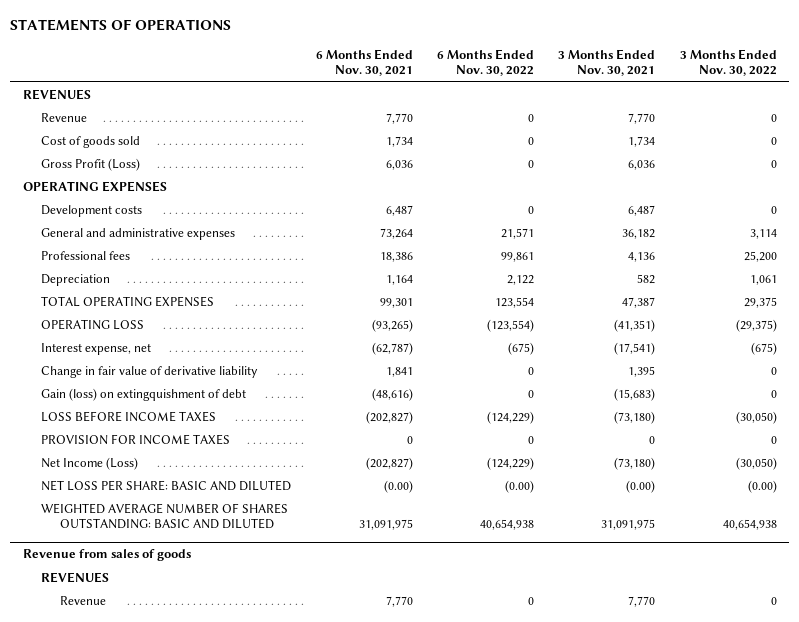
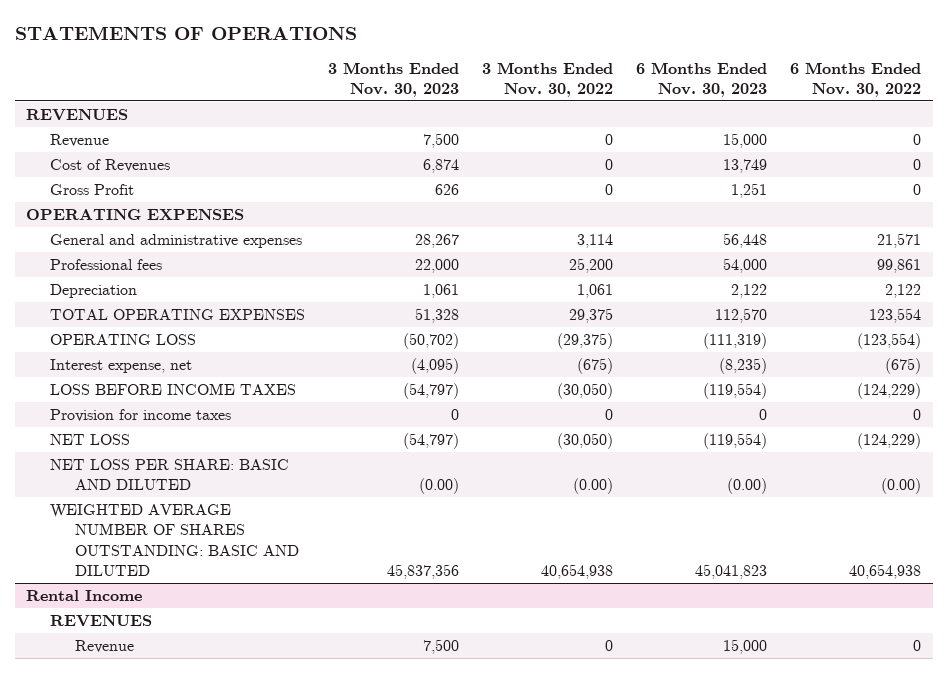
- | 6 Months Ended Nov. 30, 2021 | 6 Months Ended Nov. 30, 2022 | 3 Months Ended Nov. 30, 2021 | 3 Months Ended Nov. 30, 2022
+ | 3 Months Ended Nov. 30, 2023 | 3 Months Ended Nov. 30, 2022 | 6 Months Ended Nov. 30, 2023 | 6 Months Ended Nov. 30, 2022
- Cost of goods sold | 1,734 | 0 | 1,734 | 0
- Gross Profit (Loss) | 6,036 | 0 | 6,036 | 0
+ Cost of Revenues | 6,874 | 0 | 13,749 | 0
+ Gross Profit | 626 | 0 | 1,251 | 0
- Development costs | 6,487 | 0 | 6,487 | 0
- Change in fair value of derivative liability | 1,841 | 0 | 1,395 | 0
- Gain (loss) on extingquishment of debt | (48,616) | 0 | (15,683) | 0
- PROVISION FOR INCOME TAXES | 0 | 0 | 0 | 0
- Net Income (Loss) | (202,827) | (124,229) | (73,180) | (30,050)
+ Provision for income taxes | 0 | 0 | 0 | 0
+ NET LOSS | (54,797) | (30,050) | (119,554) | (124,229)
- Revenue from sales of goods
+ Rental Income

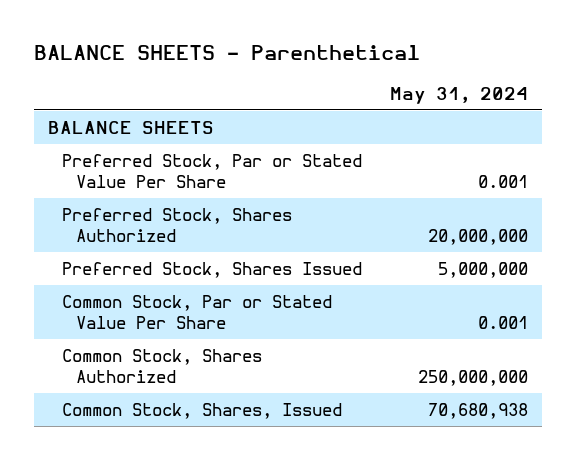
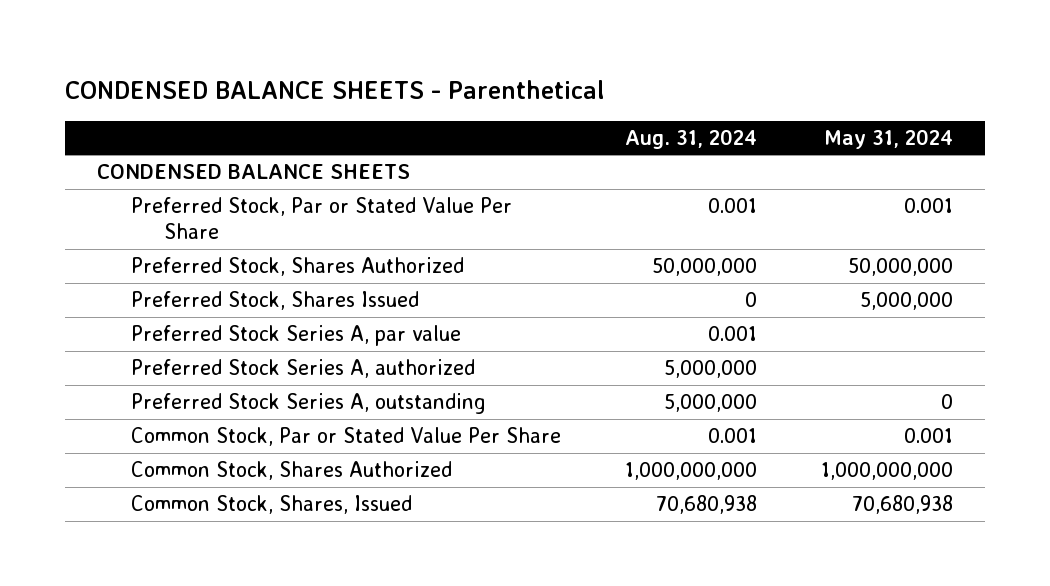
- BALANCE SHEETS - Parenthetical
+ CONDENSED BALANCE SHEETS - Parenthetical
- | May 31, 2024
+ | Aug. 31, 2024 | May 31, 2024
- BALANCE SHEETS
+ CONDENSED BALANCE SHEETS
- Preferred Stock, Shares Authorized | 20,000,000
+ Preferred Stock, Shares Authorized | 50,000,000 | 50,000,000
+ Preferred Stock Series A, par value | 0.001 |
+ Preferred Stock Series A, authorized | 5,000,000 |
+ Preferred Stock Series A, outstanding | 5,000,000 | 0
- Common Stock, Shares Authorized | 250,000,000
+ Common Stock, Shares Authorized | 1,000,000,000 | 1,000,000,000

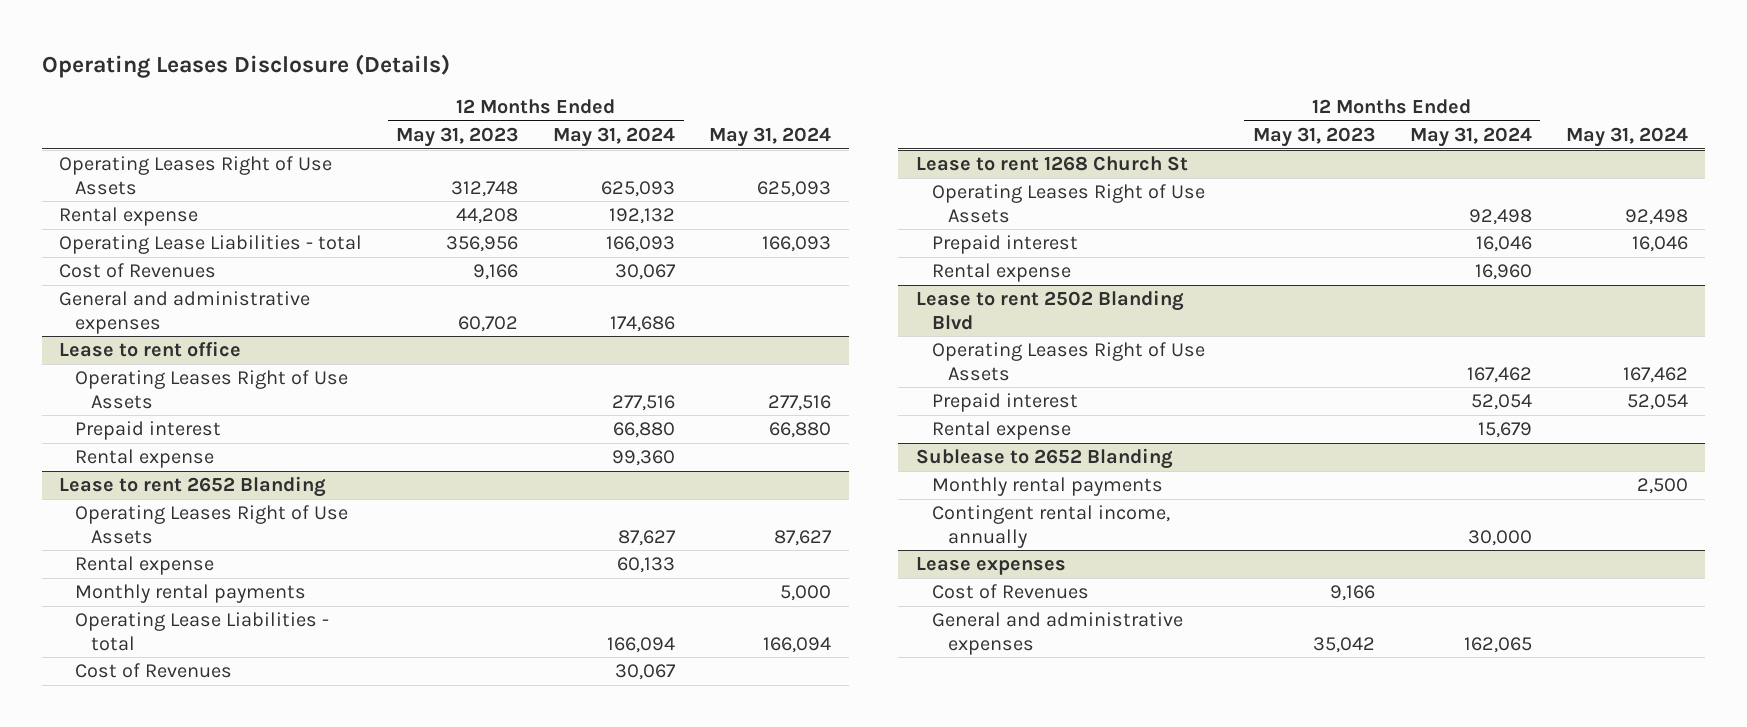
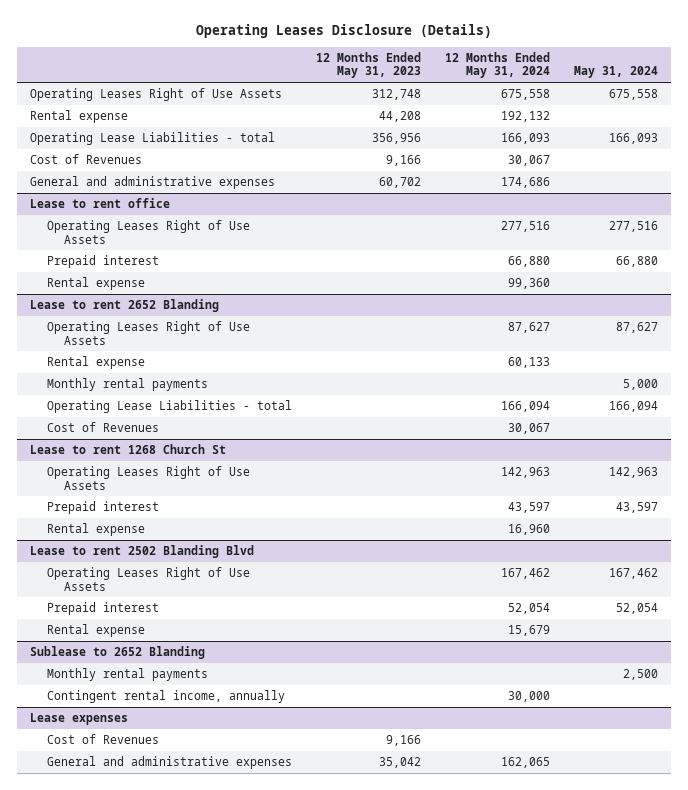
- Operating Leases Right of Use Assets | 312,748 | 625,093 | 625,093
+ Operating Leases Right of Use Assets | 312,748 | 675,558 | 675,558
@ Lease to rent 1268 Church St
- Operating Leases Right of Use Assets | | 92,498 | 92,498
- Prepaid interest | | 16,046 | 16,046
+ Operating Leases Right of Use Assets | | 142,963 | 142,963
+ Prepaid interest | | 43,597 | 43,597

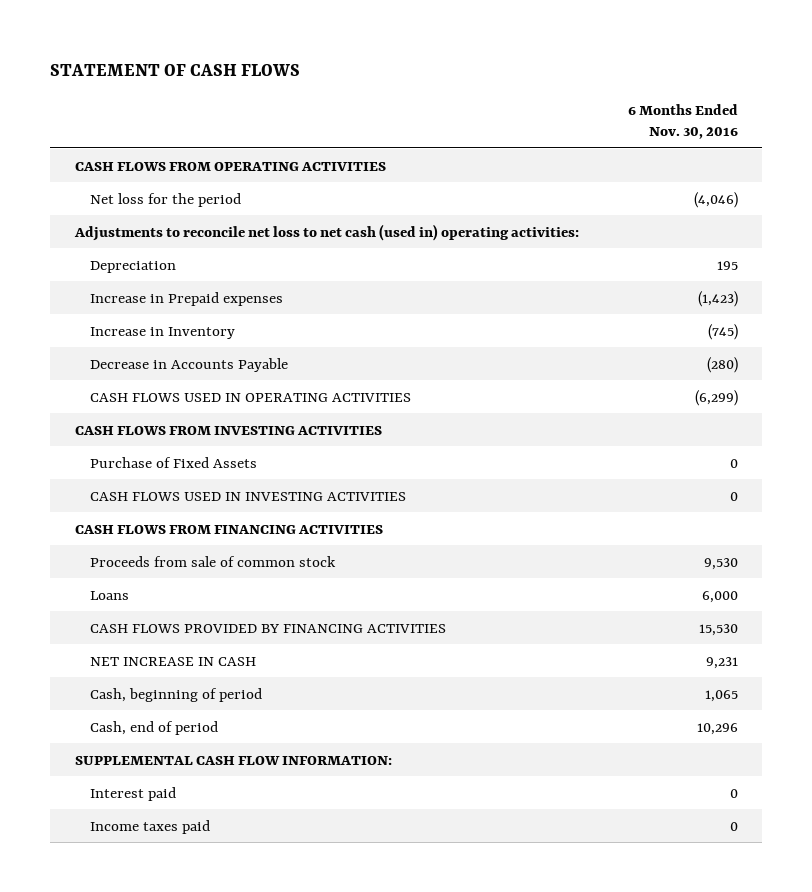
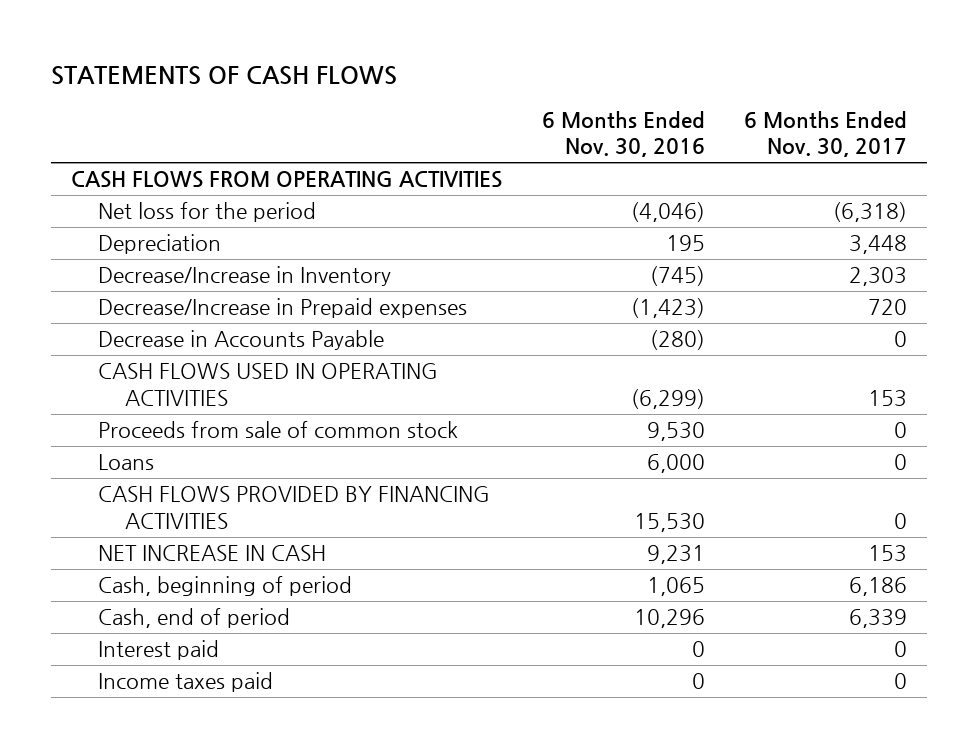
- STATEMENT OF CASH FLOWS
+ STATEMENTS OF CASH FLOWS
- | 6 Months Ended Nov. 30, 2016
+ | 6 Months Ended Nov. 30, 2016 | 6 Months Ended Nov. 30, 2017
- Adjustments to reconcile net loss to net cash (used in) operating activities:
- Increase in Prepaid expenses | (1,423)
- Increase in Inventory | (745)
+ Decrease/Increase in Inventory | (745) | 2,303
+ Decrease/Increase in Prepaid expenses | (1,423) | 720
- CASH FLOWS FROM INVESTING ACTIVITIES
- Purchase of Fixed Assets | 0
- CASH FLOWS USED IN INVESTING ACTIVITIES | 0
- CASH FLOWS FROM FINANCING ACTIVITIES
- SUPPLEMENTAL CASH FLOW INFORMATION:

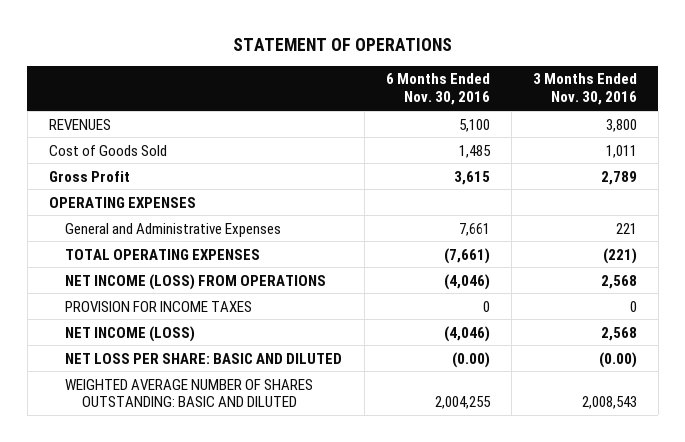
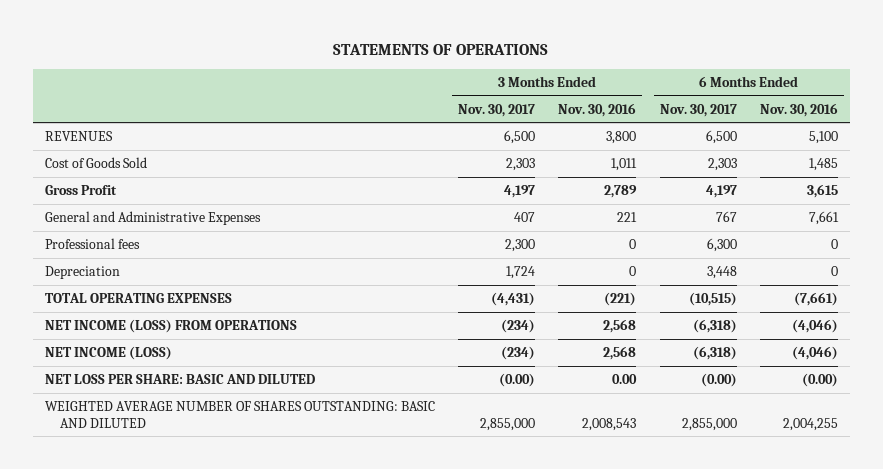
- STATEMENT OF OPERATIONS
+ STATEMENTS OF OPERATIONS
- | 6 Months Ended Nov. 30, 2016 | 3 Months Ended Nov. 30, 2016
+ | 3 Months Ended Nov. 30, 2017 | 3 Months Ended Nov. 30, 2016 | 6 Months Ended Nov. 30, 2017 | 6 Months Ended Nov. 30, 2016
- OPERATING EXPENSES
+ Professional fees | 2,300 | 0 | 6,300 | 0
+ Depreciation | 1,724 | 0 | 3,448 | 0
- PROVISION FOR INCOME TAXES | 0 | 0
- NET LOSS PER SHARE: BASIC AND DILUTED | (0.00) | (0.00)
+ NET LOSS PER SHARE: BASIC AND DILUTED | (0.00) | 0.00 | (0.00) | (0.00)

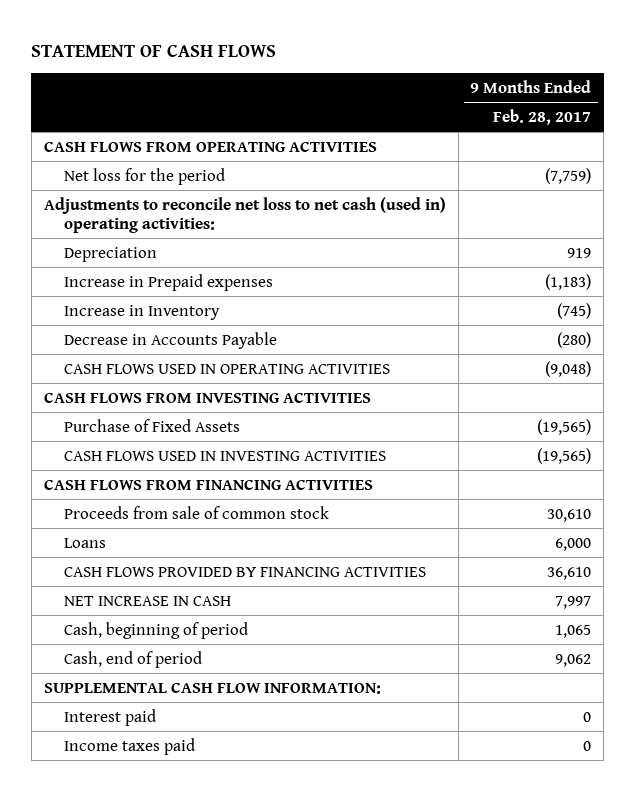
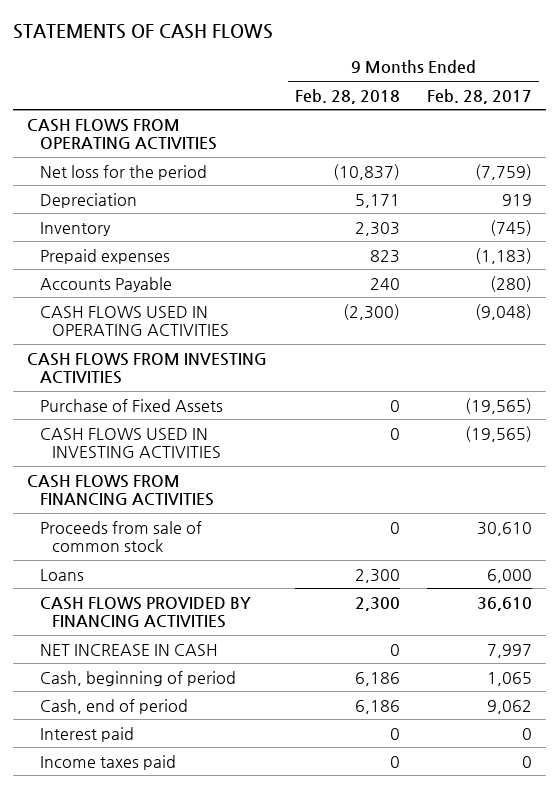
- STATEMENT OF CASH FLOWS
+ STATEMENTS OF CASH FLOWS
- | 9 Months Ended Feb. 28, 2017
+ | 9 Months Ended Feb. 28, 2018 | 9 Months Ended Feb. 28, 2017
- Adjustments to reconcile net loss to net cash (used in) operating activities:
- Increase in Prepaid expenses | (1,183)
- Increase in Inventory | (745)
- Decrease in Accounts Payable | (280)
+ Inventory | 2,303 | (745)
+ Prepaid expenses | 823 | (1,183)
+ Accounts Payable | 240 | (280)
- SUPPLEMENTAL CASH FLOW INFORMATION:

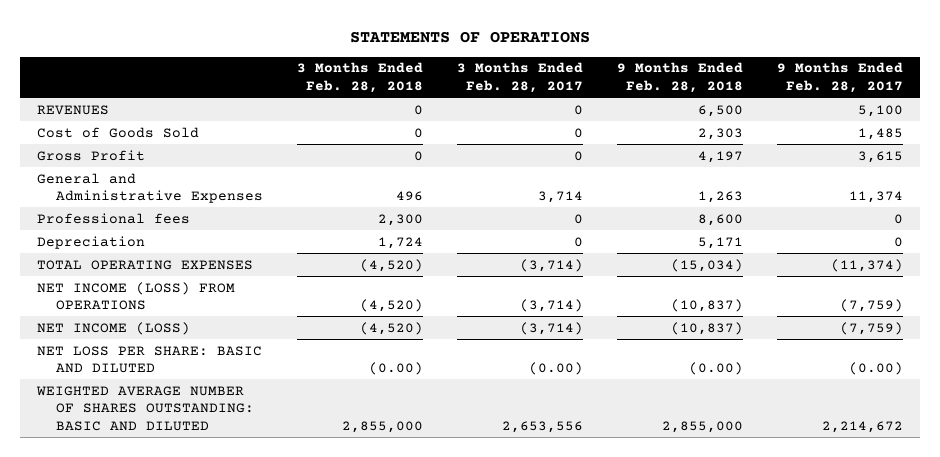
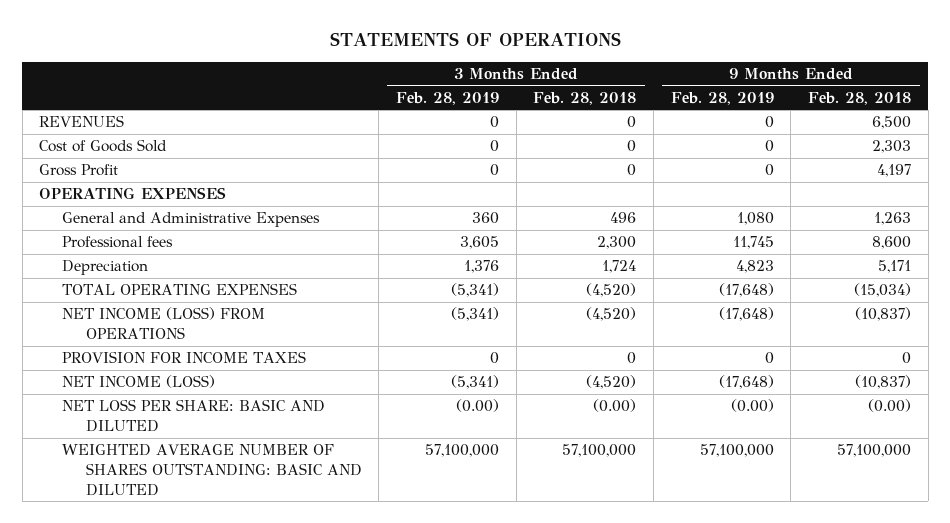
- | 3 Months Ended Feb. 28, 2018 | 3 Months Ended Feb. 28, 2017 | 9 Months Ended Feb. 28, 2018 | 9 Months Ended Feb. 28, 2017
+ | 3 Months Ended Feb. 28, 2019 | 3 Months Ended Feb. 28, 2018 | 9 Months Ended Feb. 28, 2019 | 9 Months Ended Feb. 28, 2018
+ OPERATING EXPENSES
+ PROVISION FOR INCOME TAXES | 0 | 0 | 0 | 0
- WEIGHTED AVERAGE NUMBER OF SHARES OUTSTANDING: BASIC AND DILUTED | 2,855,000 | 2,653,556 | 2,855,000 | 2,214,672
+ WEIGHTED AVERAGE NUMBER OF SHARES OUTSTANDING: BASIC AND DILUTED | 57,100,000 | 57,100,000 | 57,100,000 | 57,100,000

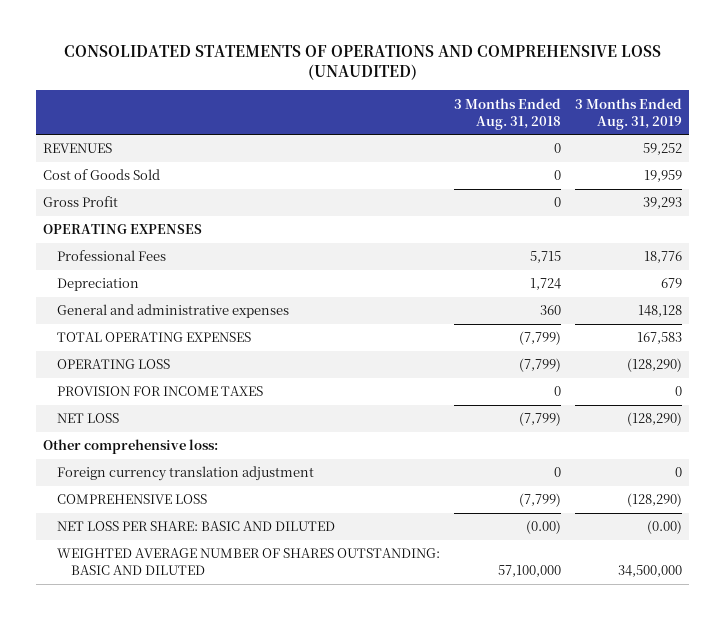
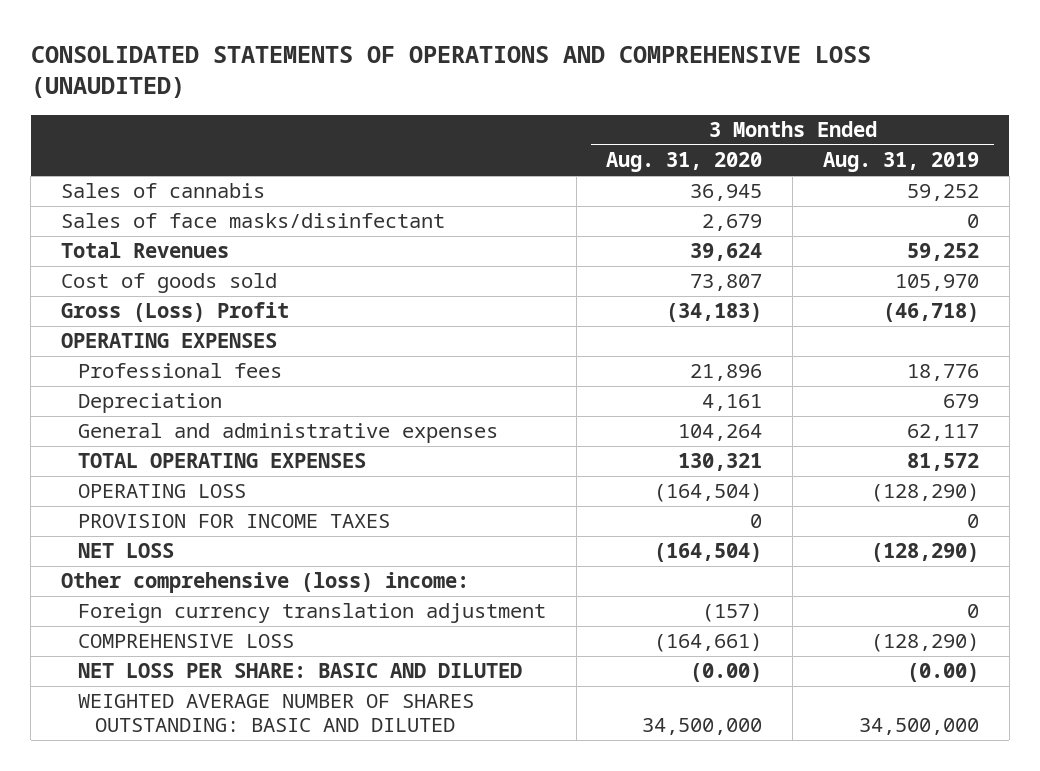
- | 3 Months Ended Aug. 31, 2018 | 3 Months Ended Aug. 31, 2019
+ | 3 Months Ended Aug. 31, 2020 | 3 Months Ended Aug. 31, 2019
- REVENUES | 0 | 59,252
- Cost of Goods Sold | 0 | 19,959
- Gross Profit | 0 | 39,293
+ Sales of cannabis | 36,945 | 59,252
+ Sales of face masks/disinfectant | 2,679 | 0
+ Total Revenues | 39,624 | 59,252
+ Cost of goods sold | 73,807 | 105,970
+ Gross (Loss) Profit | (34,183) | (46,718)
- Professional Fees | 5,715 | 18,776
+ Professional fees | 21,896 | 18,776
- General and administrative expenses | 360 | 148,128
- TOTAL OPERATING EXPENSES | (7,799) | 167,583
+ General and administrative expenses | 104,264 | 62,117
+ TOTAL OPERATING EXPENSES | 130,321 | 81,572
- Other comprehensive loss:
+ Other comprehensive (loss) income:

